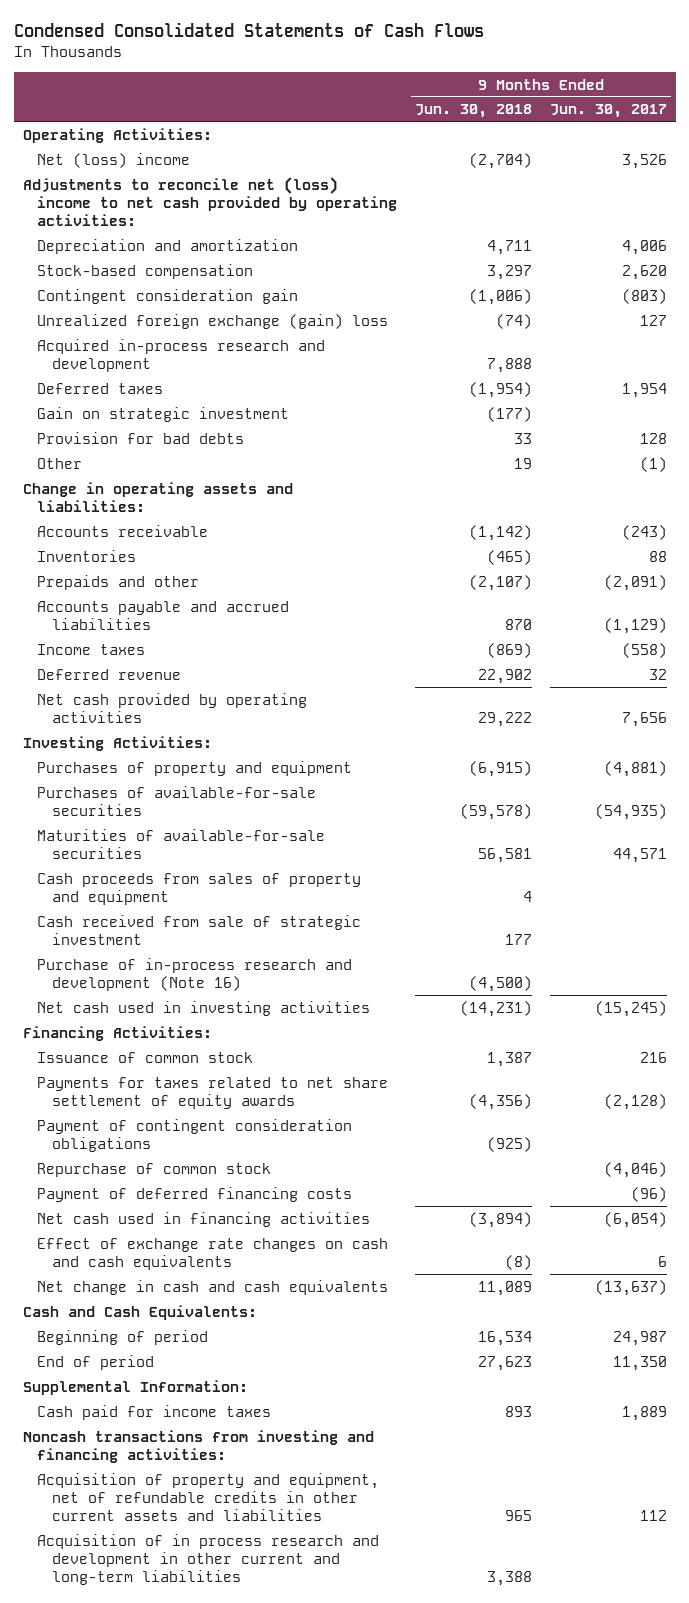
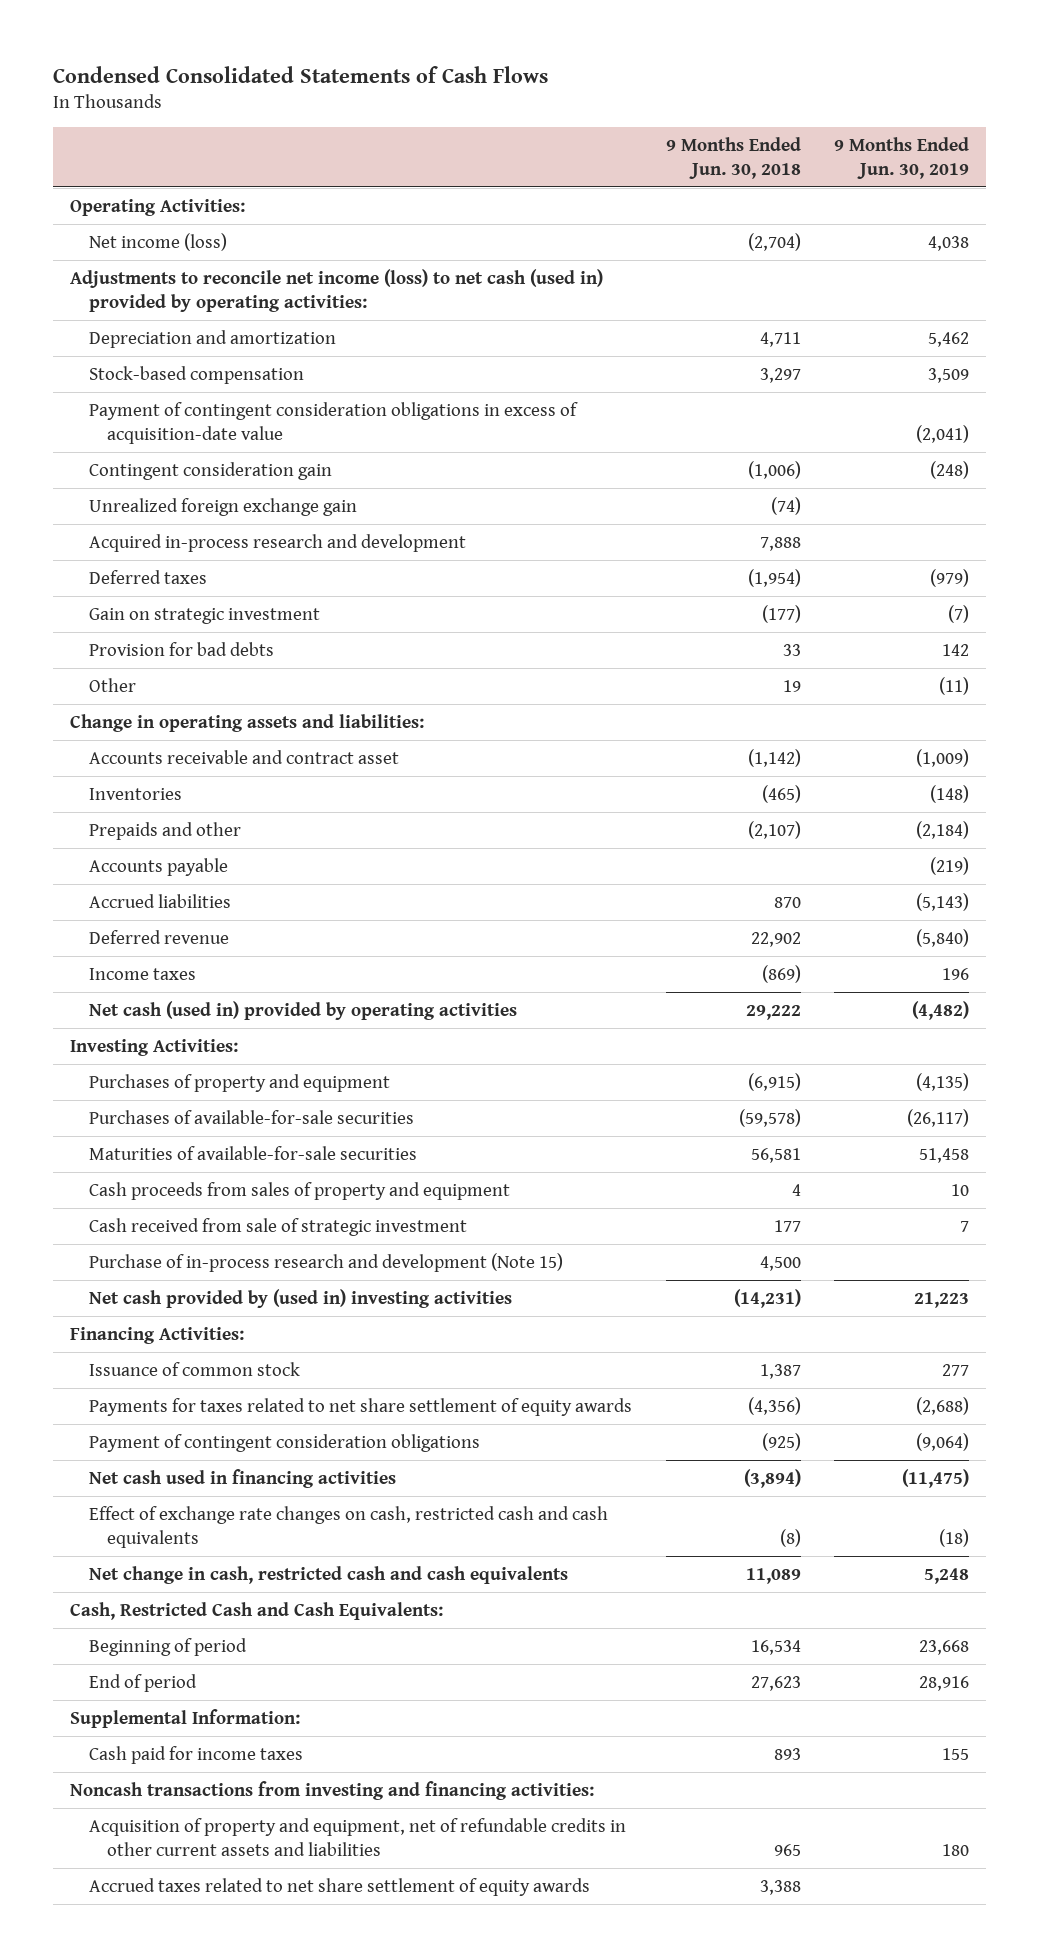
- | 9 Months Ended Jun. 30, 2018 | 9 Months Ended Jun. 30, 2017
+ | 9 Months Ended Jun. 30, 2018 | 9 Months Ended Jun. 30, 2019
- Net (loss) income | (2,704) | 3,526
- Adjustments to reconcile net (loss) income to net cash provided by operating activities:
+ Net income (loss) | (2,704) | 4,038
+ Adjustments to reconcile net income (loss) to net cash (used in) provided by operating activities:
+ Payment of contingent consideration obligations in excess of acquisition-date value | | (2,041)
- Unrealized foreign exchange (gain) loss | (74) | 127
+ Unrealized foreign exchange gain | (74) |
- Accounts receivable | (1,142) | (243)
+ Accounts receivable and contract asset | (1,142) | (1,009)
- Accounts payable and accrued liabilities | 870 | (1,129)
+ Accounts payable | | (219)
+ Accrued liabilities | 870 | (5,143)
- Net cash provided by operating activities | 29,222 | 7,656
moved down: Income taxes | (869) | 196
+ Net cash (used in) provided by operating activities | 29,222 | (4,482)
- Purchase of in-process research and development (Note 16) | (4,500) |
- Net cash used in investing activities | (14,231) | (15,245)
+ Purchase of in-process research and development (Note 15) | 4,500 |
+ Net cash provided by (used in) investing activities | (14,231) | 21,223
- Repurchase of common stock | | (4,046)
- Payment of deferred financing costs | | (96)
- Effect of exchange rate changes on cash and cash equivalents | (8) | 6
- Net change in cash and cash equivalents | 11,089 | (13,637)
- Cash and Cash Equivalents:
+ Effect of exchange rate changes on cash, restricted cash and cash equivalents | (8) | (18)
+ Net change in cash, restricted cash and cash equivalents | 11,089 | 5,248
+ Cash, Restricted Cash and Cash Equivalents:
- Acquisition of in process research and development in other current and long-term liabilities | 3,388 |
+ Accrued taxes related to net share settlement of equity awards | 3,388 |

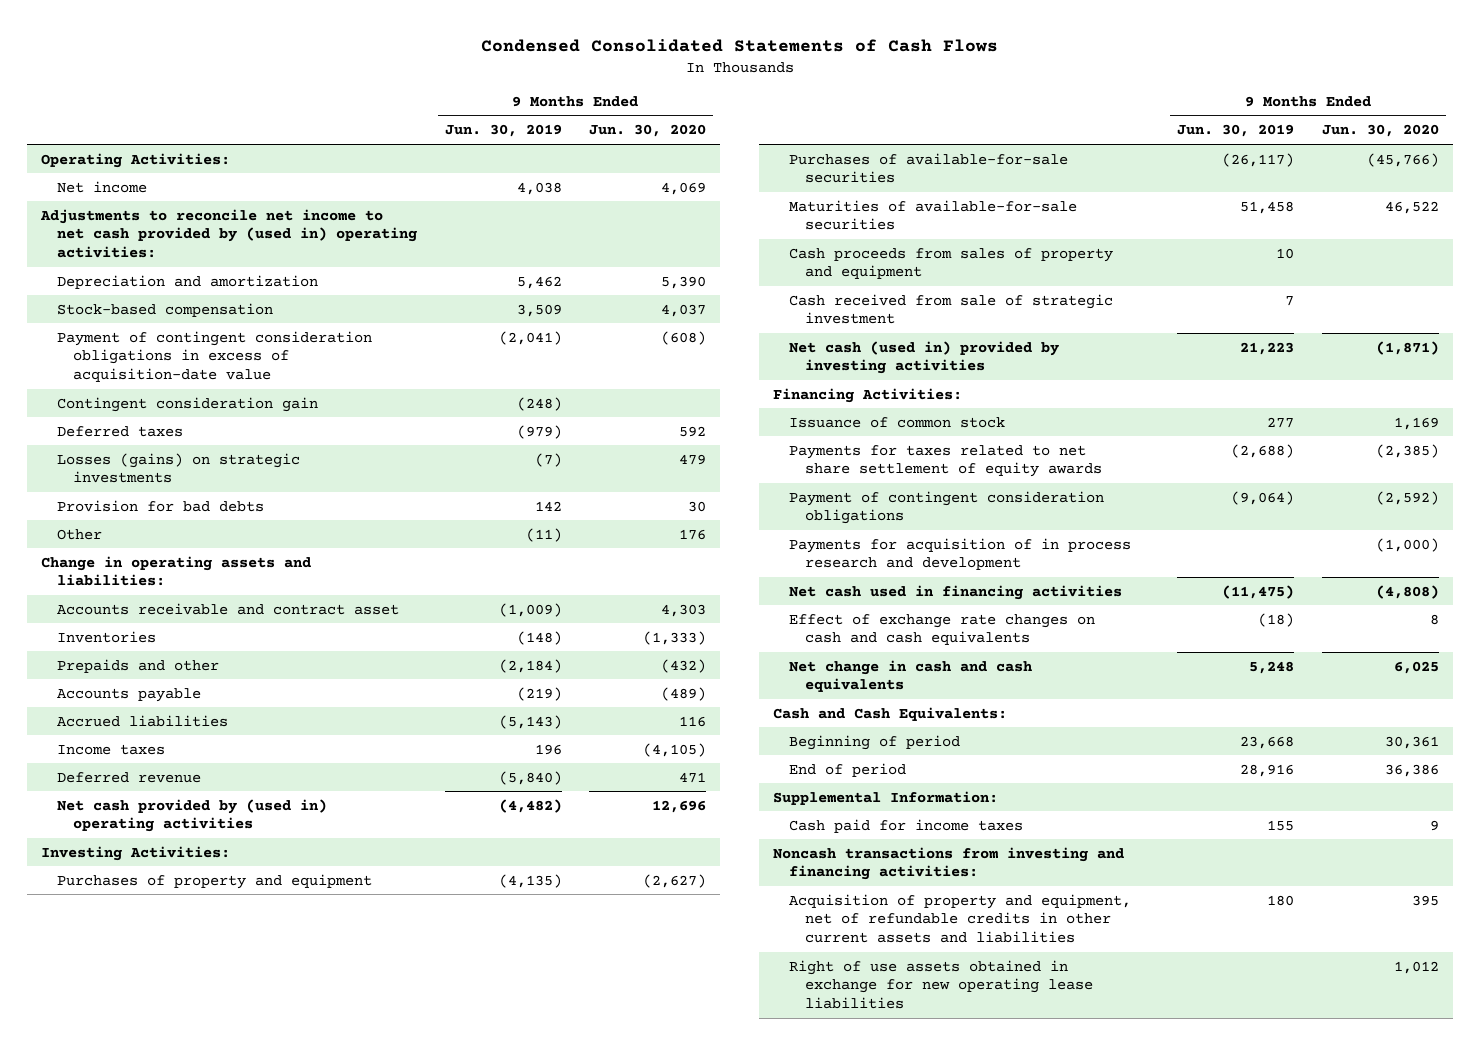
- | 9 Months Ended Jun. 30, 2018 | 9 Months Ended Jun. 30, 2019
+ | 9 Months Ended Jun. 30, 2019 | 9 Months Ended Jun. 30, 2020
- Net income (loss) | (2,704) | 4,038
- Adjustments to reconcile net income (loss) to net cash (used in) provided by operating activities:
+ Net income | 4,038 | 4,069
+ Adjustments to reconcile net income to net cash provided by (used in) operating activities:
- Unrealized foreign exchange gain | (74) |
- Acquired in-process research and development | 7,888 |
- Gain on strategic investment | (177) | (7)
+ Losses (gains) on strategic investments | (7) | 479
- Net cash (used in) provided by operating activities | 29,222 | (4,482)
moved down: Deferred revenue | (5,840) | 471
+ Net cash provided by (used in) operating activities | (4,482) | 12,696
- Purchase of in-process research and development (Note 15) | 4,500 |
- Net cash provided by (used in) investing activities | (14,231) | 21,223
+ Net cash (used in) provided by investing activities | 21,223 | (1,871)
+ Payments for acquisition of in process research and development | | (1,000)
- Effect of exchange rate changes on cash, restricted cash and cash equivalents | (8) | (18)
- Net change in cash, restricted cash and cash equivalents | 11,089 | 5,248
- Cash, Restricted Cash and Cash Equivalents:
+ Effect of exchange rate changes on cash and cash equivalents | (18) | 8
+ Net change in cash and cash equivalents | 5,248 | 6,025
+ Cash and Cash Equivalents:
- Accrued taxes related to net share settlement of equity awards | 3,388 |
+ Right of use assets obtained in exchange for new operating lease liabilities | | 1,012

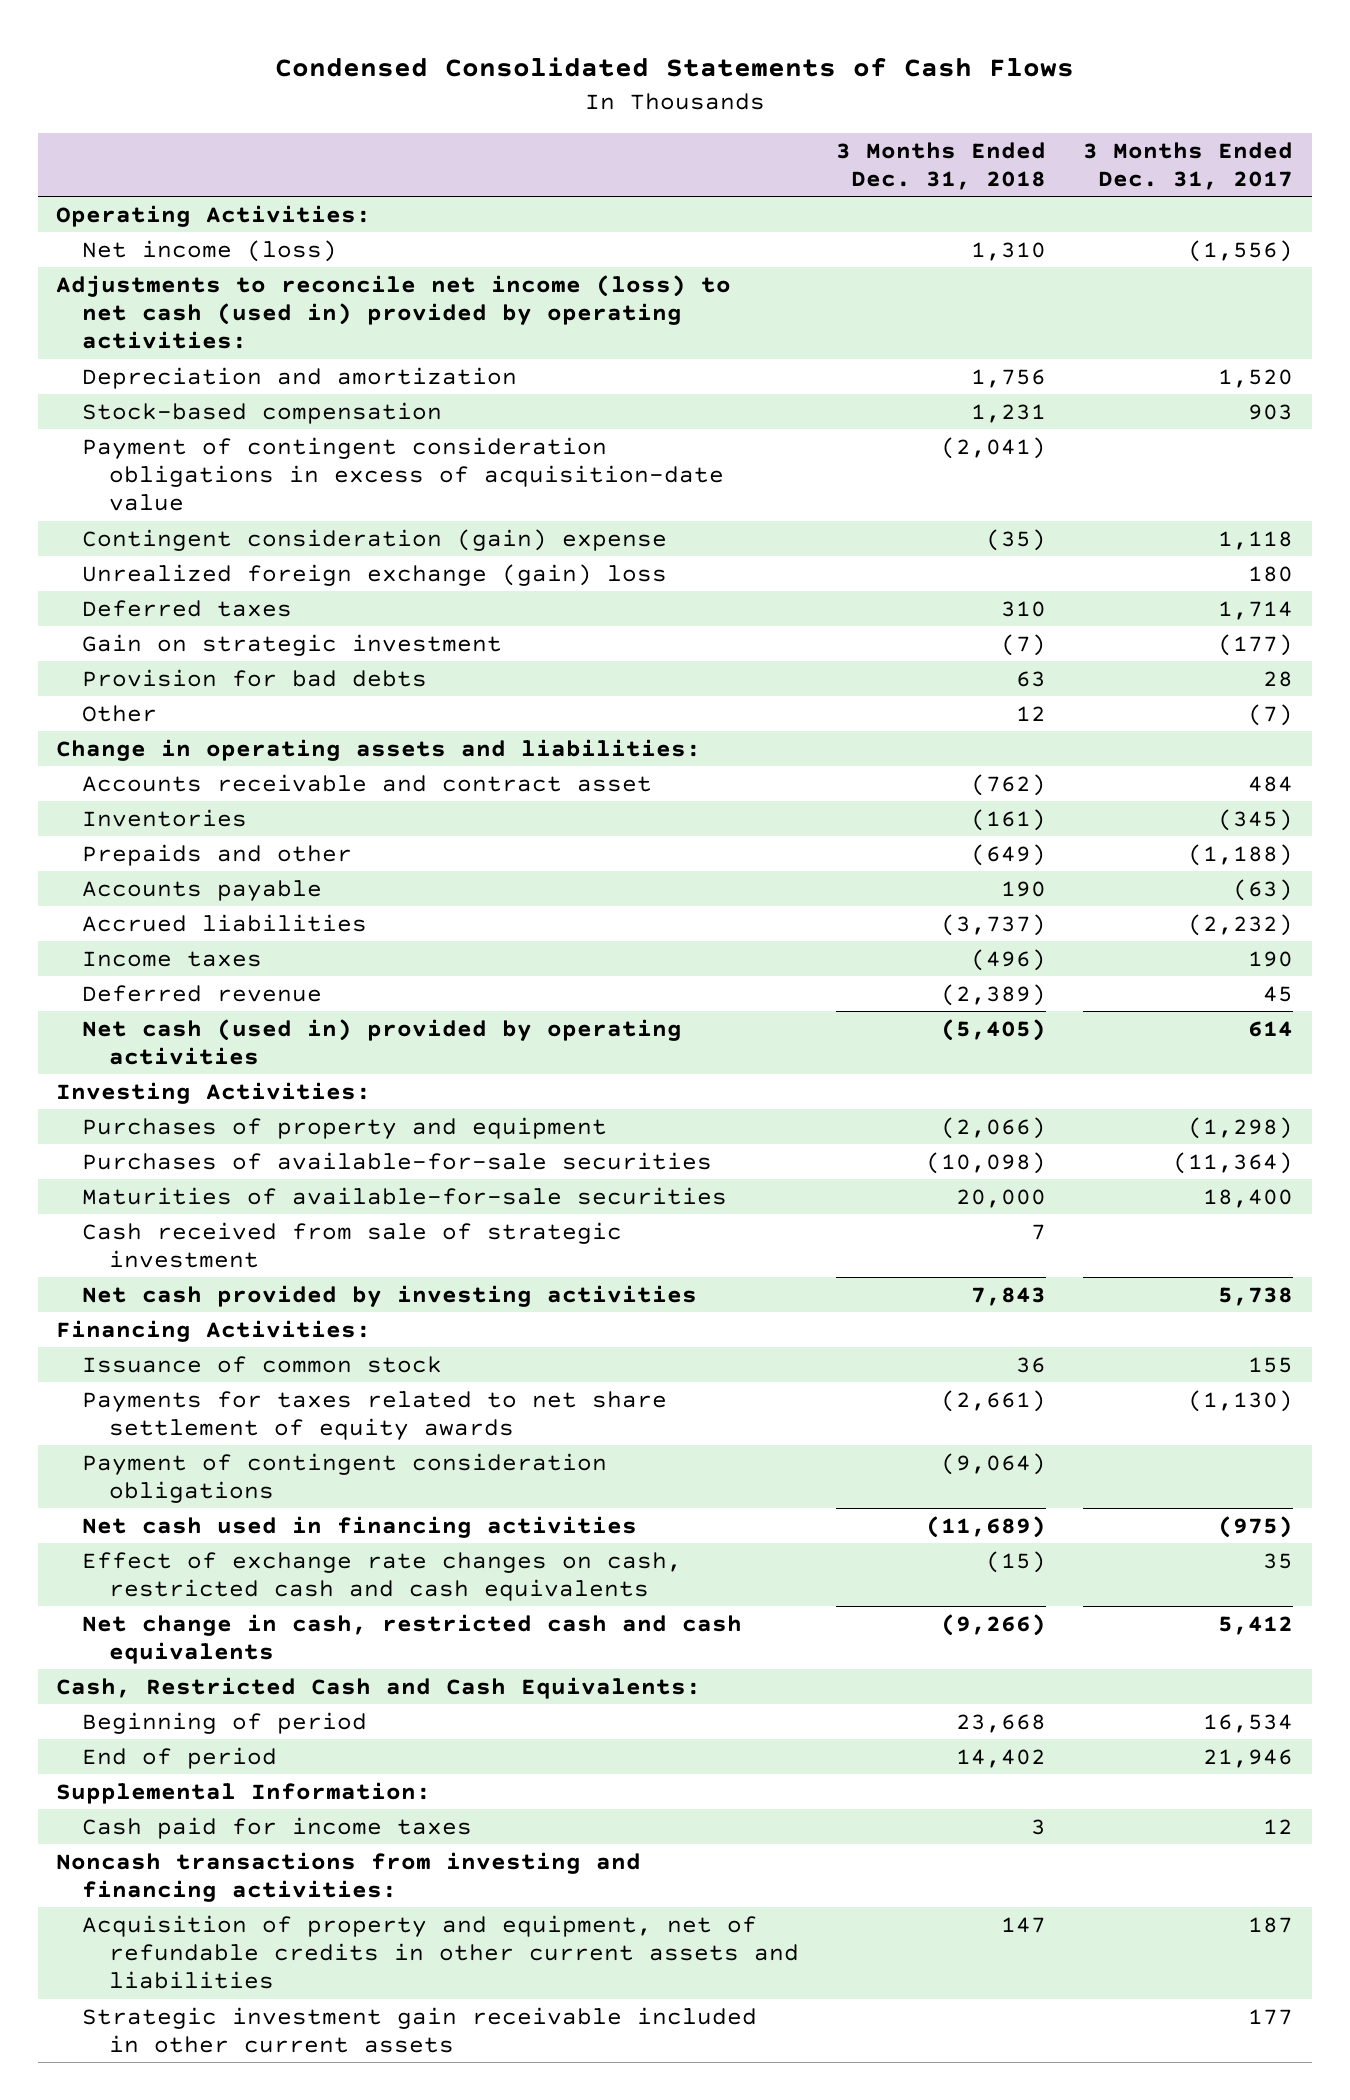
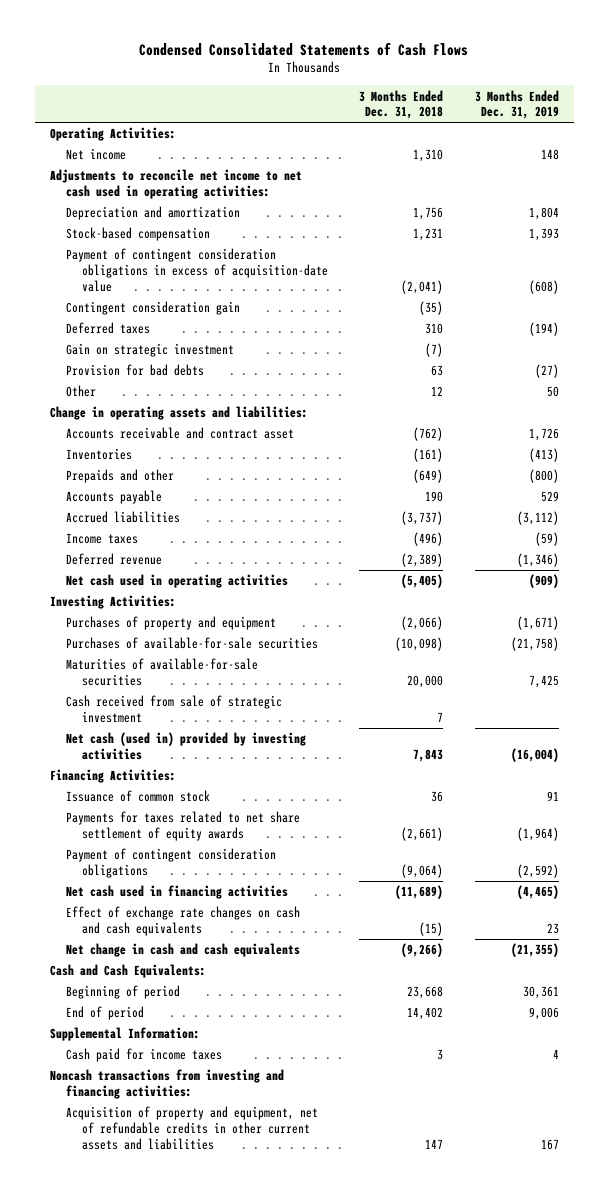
- | 3 Months Ended Dec. 31, 2018 | 3 Months Ended Dec. 31, 2017
+ | 3 Months Ended Dec. 31, 2018 | 3 Months Ended Dec. 31, 2019
- Net income (loss) | 1,310 | (1,556)
- Adjustments to reconcile net income (loss) to net cash (used in) provided by operating activities:
+ Net income | 1,310 | 148
+ Adjustments to reconcile net income to net cash used in operating activities:
- Contingent consideration (gain) expense | (35) | 1,118
- Unrealized foreign exchange (gain) loss | | 180
+ Contingent consideration gain | (35) |
- Net cash (used in) provided by operating activities | (5,405) | 614
+ Net cash used in operating activities | (5,405) | (909)
- Net cash provided by investing activities | 7,843 | 5,738
+ Net cash (used in) provided by investing activities | 7,843 | (16,004)
- Effect of exchange rate changes on cash, restricted cash and cash equivalents | (15) | 35
- Net change in cash, restricted cash and cash equivalents | (9,266) | 5,412
- Cash, Restricted Cash and Cash Equivalents:
+ Effect of exchange rate changes on cash and cash equivalents | (15) | 23
+ Net change in cash and cash equivalents | (9,266) | (21,355)
+ Cash and Cash Equivalents:
- Strategic investment gain receivable included in other current assets | | 177

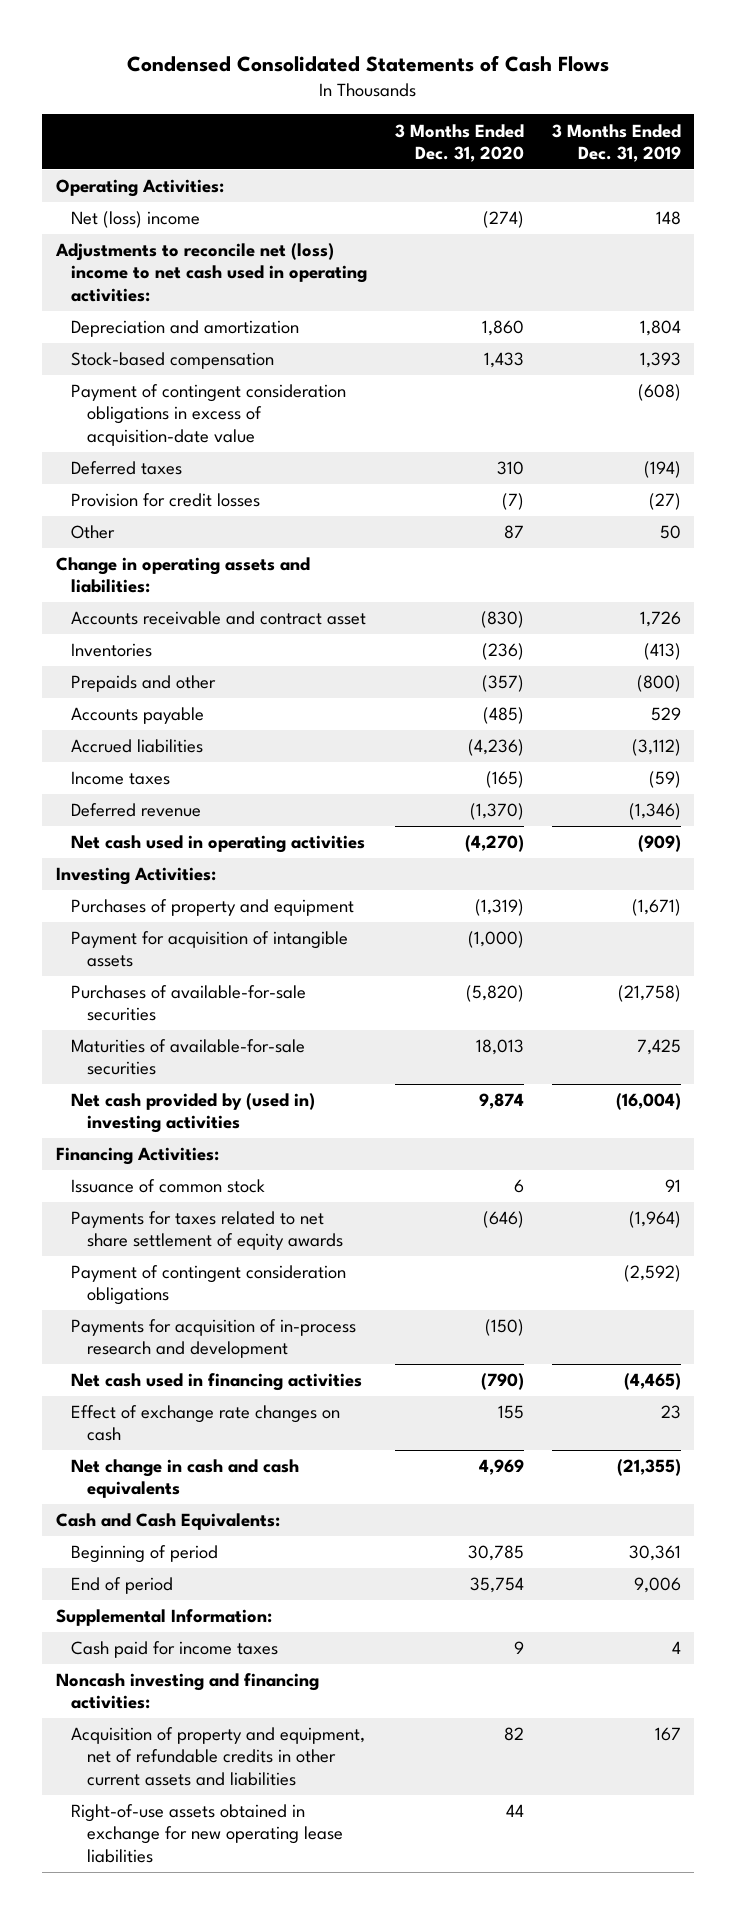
- | 3 Months Ended Dec. 31, 2018 | 3 Months Ended Dec. 31, 2019
+ | 3 Months Ended Dec. 31, 2020 | 3 Months Ended Dec. 31, 2019
- Net income | 1,310 | 148
- Adjustments to reconcile net income to net cash used in operating activities:
+ Net (loss) income | (274) | 148
+ Adjustments to reconcile net (loss) income to net cash used in operating activities:
- Contingent consideration gain | (35) |
- Gain on strategic investment | (7) |
- Provision for bad debts | 63 | (27)
+ Provision for credit losses | (7) | (27)
+ Payment for acquisition of intangible assets | (1,000) |
- Cash received from sale of strategic investment | 7 |
- Net cash (used in) provided by investing activities | 7,843 | (16,004)
+ Net cash provided by (used in) investing activities | 9,874 | (16,004)
+ Payments for acquisition of in-process research and development | (150) |
- Effect of exchange rate changes on cash and cash equivalents | (15) | 23
+ Effect of exchange rate changes on cash | 155 | 23
- Noncash transactions from investing and financing activities:
+ Noncash investing and financing activities:
+ Right-of-use assets obtained in exchange for new operating lease liabilities | 44 |

